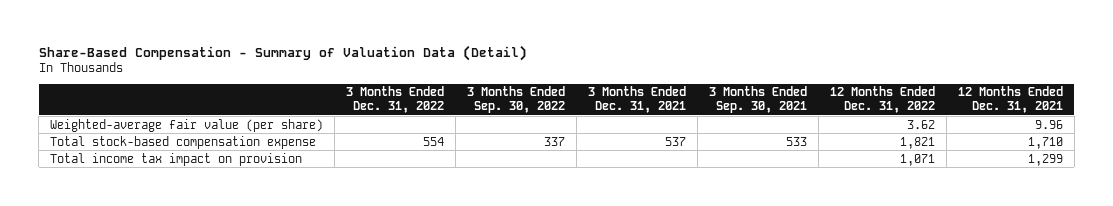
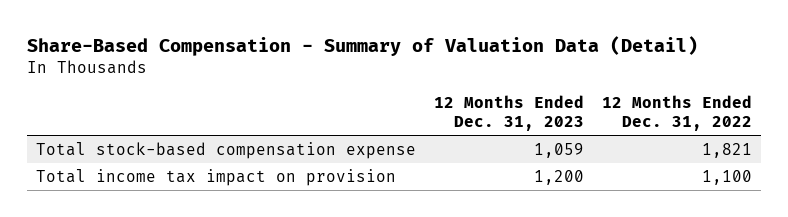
- | 3 Months Ended Dec. 31, 2022 | 3 Months Ended Sep. 30, 2022 | 3 Months Ended Dec. 31, 2021 | 3 Months Ended Sep. 30, 2021 | 12 Months Ended Dec. 31, 2022 | 12 Months Ended Dec. 31, 2021
+ | 12 Months Ended Dec. 31, 2023 | 12 Months Ended Dec. 31, 2022
- Weighted-average fair value (per share) | | | | | 3.62 | 9.96
- Total income tax impact on provision | | | | | 1,071 | 1,299
+ Total income tax impact on provision | 1,200 | 1,100

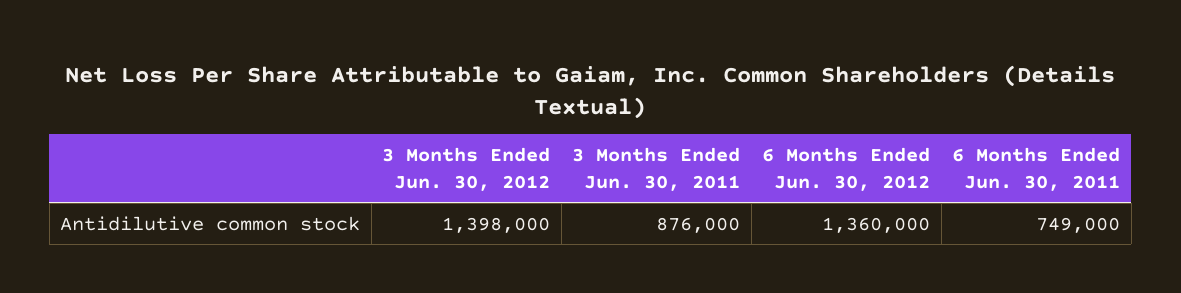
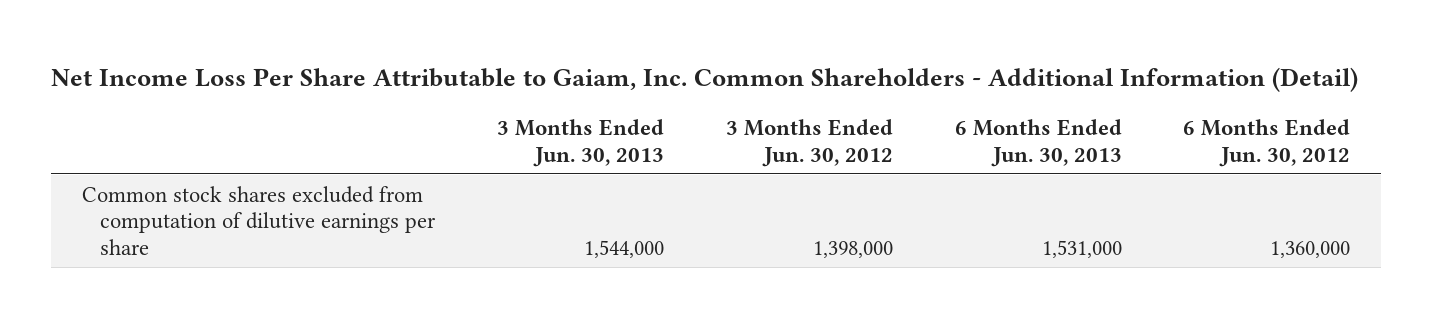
- Net Loss Per Share Attributable to Gaiam, Inc. Common Shareholders (Details Textual)
+ Net Income Loss Per Share Attributable to Gaiam, Inc. Common Shareholders - Additional Information (Detail)
- | 3 Months Ended Jun. 30, 2012 | 3 Months Ended Jun. 30, 2011 | 6 Months Ended Jun. 30, 2012 | 6 Months Ended Jun. 30, 2011
+ | 3 Months Ended Jun. 30, 2013 | 3 Months Ended Jun. 30, 2012 | 6 Months Ended Jun. 30, 2013 | 6 Months Ended Jun. 30, 2012
- Antidilutive common stock | 1,398,000 | 876,000 | 1,360,000 | 749,000
+ Common stock shares excluded from computation of dilutive earnings per share | 1,544,000 | 1,398,000 | 1,531,000 | 1,360,000

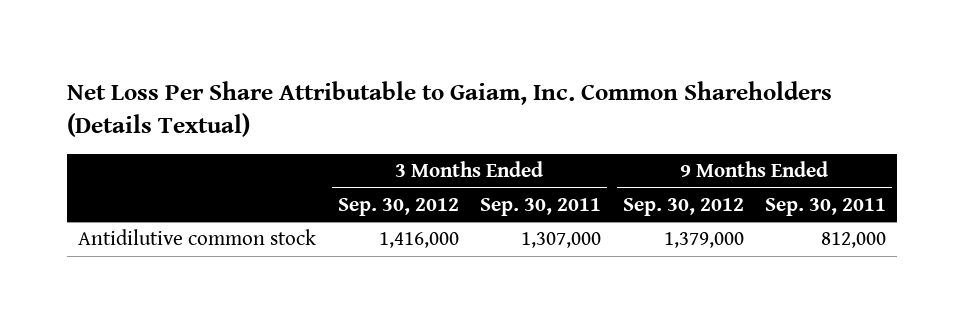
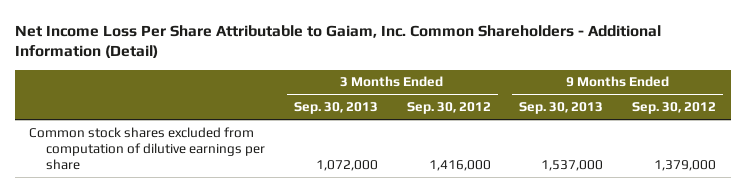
- Net Loss Per Share Attributable to Gaiam, Inc. Common Shareholders (Details Textual)
+ Net Income Loss Per Share Attributable to Gaiam, Inc. Common Shareholders - Additional Information (Detail)
- | 3 Months Ended Sep. 30, 2012 | 3 Months Ended Sep. 30, 2011 | 9 Months Ended Sep. 30, 2012 | 9 Months Ended Sep. 30, 2011
+ | 3 Months Ended Sep. 30, 2013 | 3 Months Ended Sep. 30, 2012 | 9 Months Ended Sep. 30, 2013 | 9 Months Ended Sep. 30, 2012
- Antidilutive common stock | 1,416,000 | 1,307,000 | 1,379,000 | 812,000
+ Common stock shares excluded from computation of dilutive earnings per share | 1,072,000 | 1,416,000 | 1,537,000 | 1,379,000

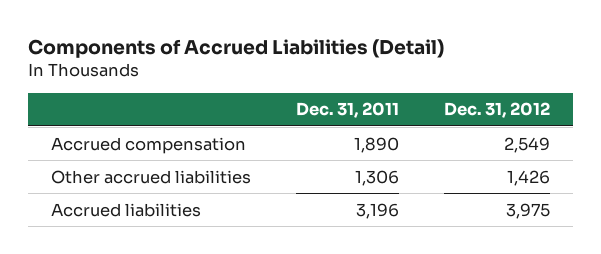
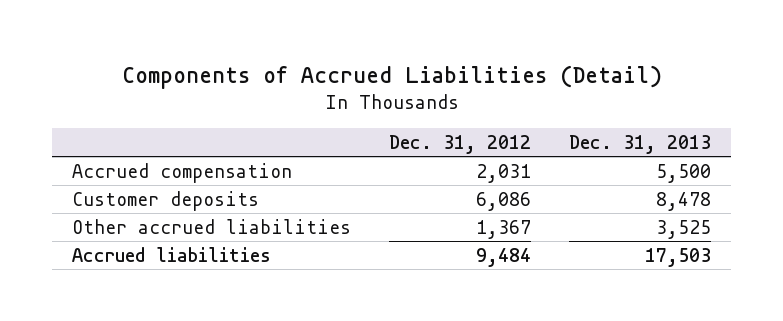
- | Dec. 31, 2011 | Dec. 31, 2012
+ | Dec. 31, 2012 | Dec. 31, 2013
- Accrued compensation | 1,890 | 2,549
- Other accrued liabilities | 1,306 | 1,426
- Accrued liabilities | 3,196 | 3,975
+ Accrued compensation | 2,031 | 5,500
+ Customer deposits | 6,086 | 8,478
+ Other accrued liabilities | 1,367 | 3,525
+ Accrued liabilities | 9,484 | 17,503

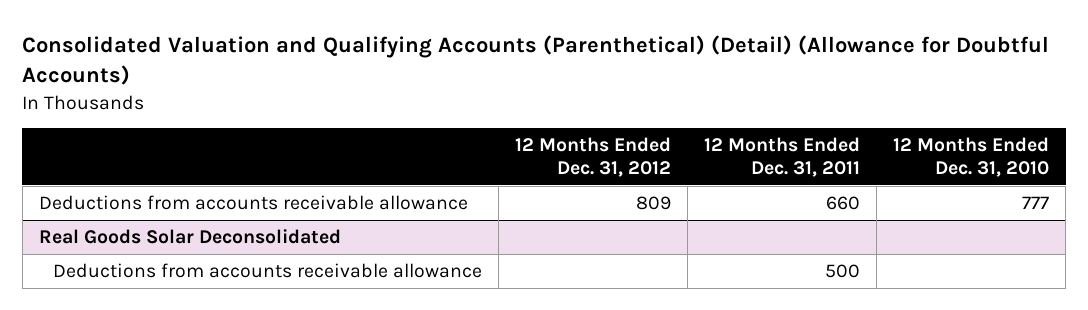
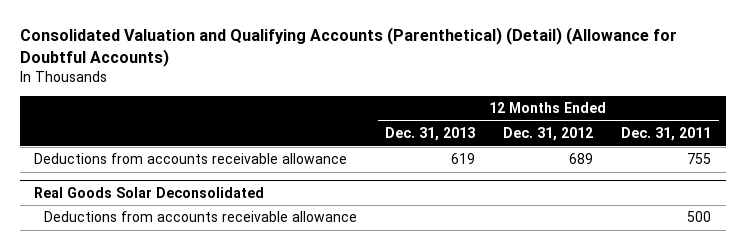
- | 12 Months Ended Dec. 31, 2012 | 12 Months Ended Dec. 31, 2011 | 12 Months Ended Dec. 31, 2010
+ | 12 Months Ended Dec. 31, 2013 | 12 Months Ended Dec. 31, 2012 | 12 Months Ended Dec. 31, 2011
- Deductions from accounts receivable allowance | 809 | 660 | 777
+ Deductions from accounts receivable allowance | 619 | 689 | 755

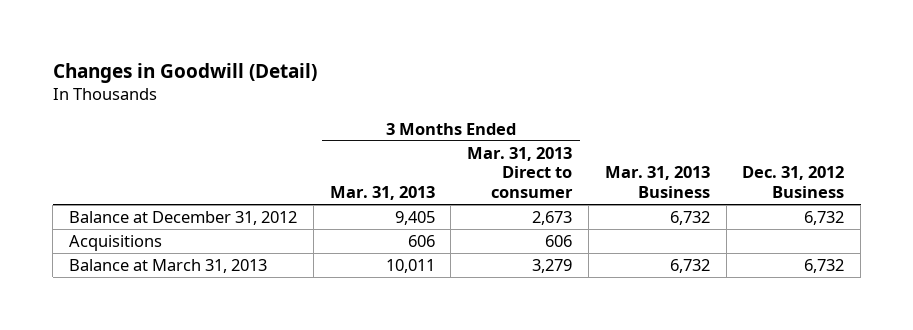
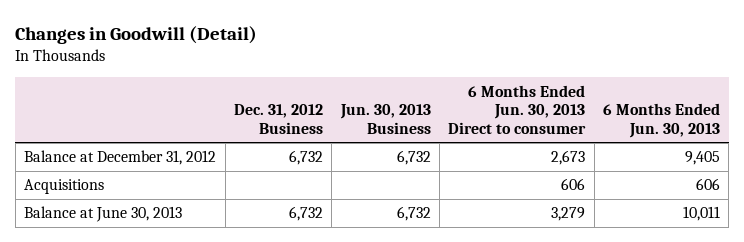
- | 3 Months Ended Mar. 31, 2013 | 3 Months Ended Mar. 31, 2013 Direct to consumer | Mar. 31, 2013 Business | Dec. 31, 2012 Business
+ | Dec. 31, 2012 Business | Jun. 30, 2013 Business | 6 Months Ended Jun. 30, 2013 Direct to consumer | 6 Months Ended Jun. 30, 2013
- Balance at March 31, 2013 | 10,011 | 3,279 | 6,732 | 6,732
+ Balance at June 30, 2013 | 6,732 | 6,732 | 3,279 | 10,011

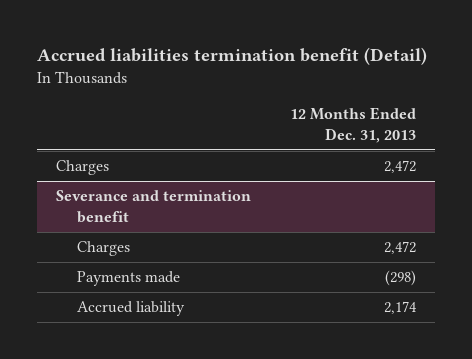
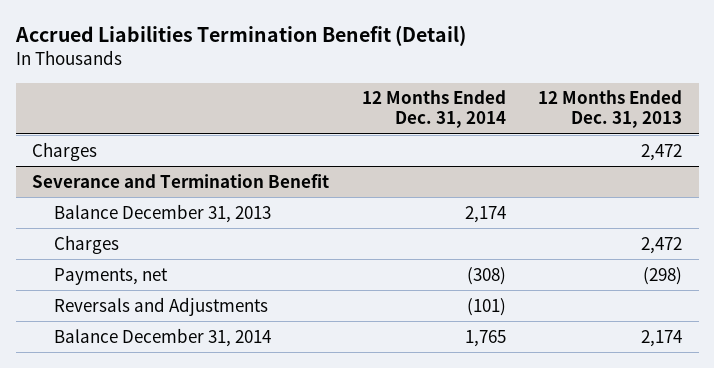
- Accrued liabilities termination benefit (Detail)
+ Accrued Liabilities Termination Benefit (Detail)
- | 12 Months Ended Dec. 31, 2013
+ | 12 Months Ended Dec. 31, 2014 | 12 Months Ended Dec. 31, 2013
- Severance and termination benefit
+ Severance and Termination Benefit
+ Balance December 31, 2013 | 2,174 |
- Payments made | (298)
- Accrued liability | 2,174
+ Payments, net | (308) | (298)
+ Reversals and Adjustments | (101) |
+ Balance December 31, 2014 | 1,765 | 2,174

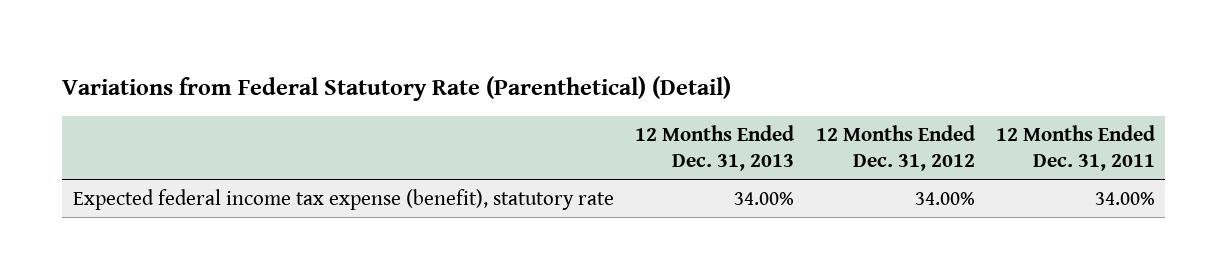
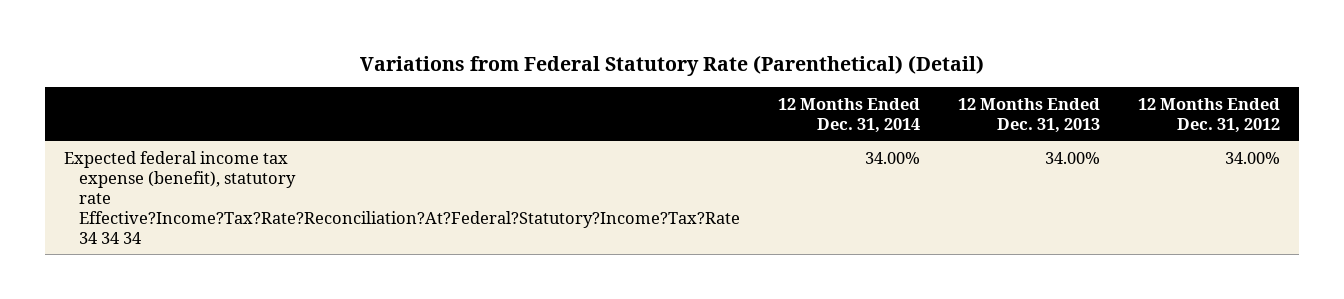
- | 12 Months Ended Dec. 31, 2013 | 12 Months Ended Dec. 31, 2012 | 12 Months Ended Dec. 31, 2011
+ | 12 Months Ended Dec. 31, 2014 | 12 Months Ended Dec. 31, 2013 | 12 Months Ended Dec. 31, 2012
- Expected federal income tax expense (benefit), statutory rate | 34.00% | 34.00% | 34.00%
+ Expected federal income tax expense (benefit), statutory rate Effective?Income?Tax?Rate?Reconciliation?At?Federal?Statutory?Income?Tax?Rate 34 34 34 | 34.00% | 34.00% | 34.00%

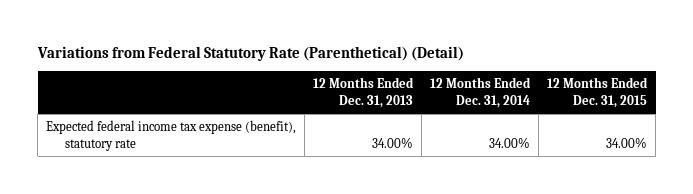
- | 12 Months Ended Dec. 31, 2014 | 12 Months Ended Dec. 31, 2013 | 12 Months Ended Dec. 31, 2012
+ | 12 Months Ended Dec. 31, 2013 | 12 Months Ended Dec. 31, 2014 | 12 Months Ended Dec. 31, 2015
- Expected federal income tax expense (benefit), statutory rate Effective?Income?Tax?Rate?Reconciliation?At?Federal?Statutory?Income?Tax?Rate 34 34 34 | 34.00% | 34.00% | 34.00%
+ Expected federal income tax expense (benefit), statutory rate | 34.00% | 34.00% | 34.00%

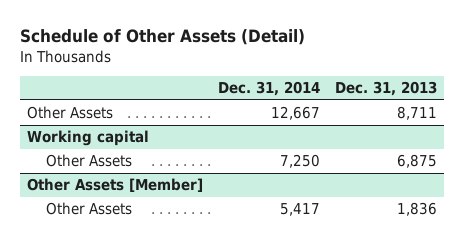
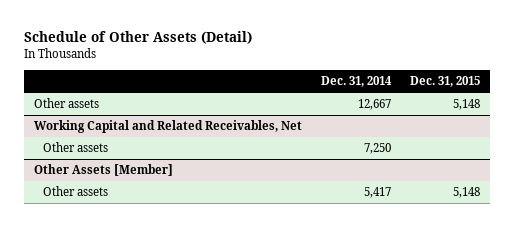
- | Dec. 31, 2014 | Dec. 31, 2013
+ | Dec. 31, 2014 | Dec. 31, 2015
- Other Assets | 12,667 | 8,711
- Working capital
- Other Assets | 7,250 | 6,875
+ Other assets | 12,667 | 5,148
+ Working Capital and Related Receivables, Net
+ Other assets | 7,250 |
@ Other Assets [Member]
- Other Assets | 5,417 | 1,836
+ Other assets | 5,417 | 5,148

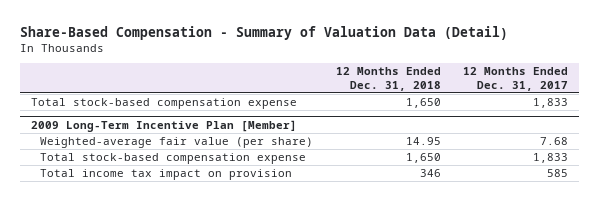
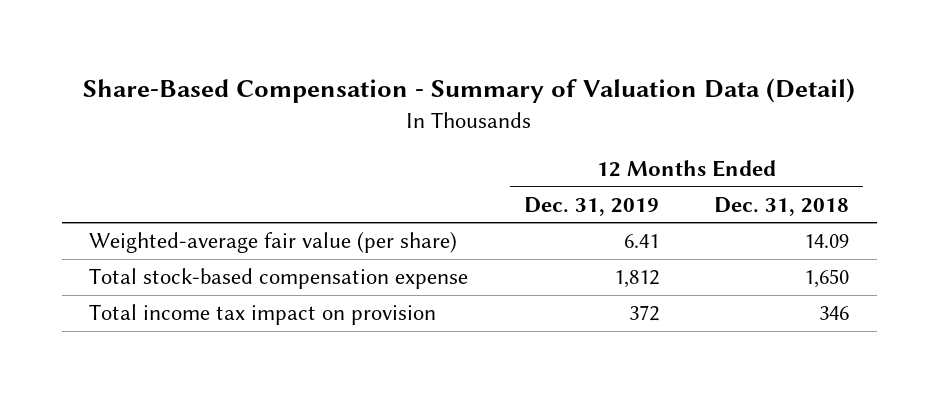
- | 12 Months Ended Dec. 31, 2018 | 12 Months Ended Dec. 31, 2017
+ | 12 Months Ended Dec. 31, 2019 | 12 Months Ended Dec. 31, 2018
- Total stock-based compensation expense | 1,650 | 1,833
- 2009 Long-Term Incentive Plan [Member]
- Weighted-average fair value (per share) | 14.95 | 7.68
+ Weighted-average fair value (per share) | 6.41 | 14.09

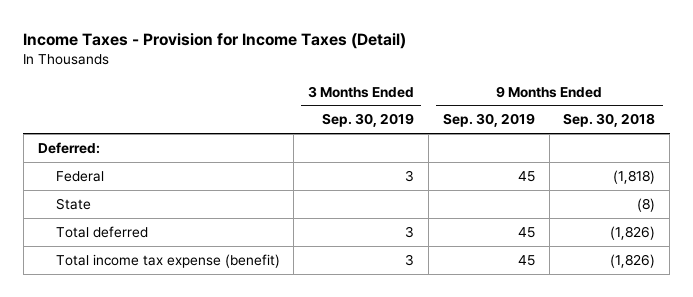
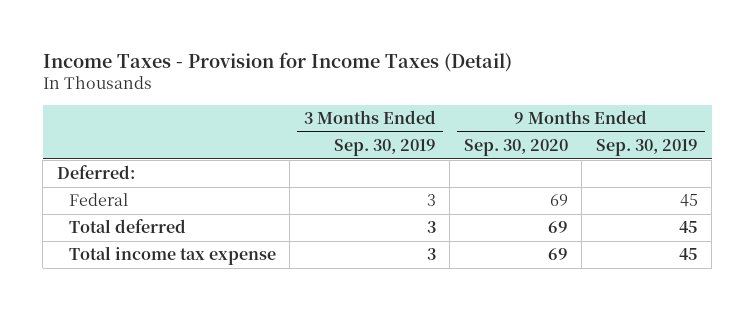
- | 3 Months Ended Sep. 30, 2019 | 9 Months Ended Sep. 30, 2019 | 9 Months Ended Sep. 30, 2018
+ | 3 Months Ended Sep. 30, 2019 | 9 Months Ended Sep. 30, 2020 | 9 Months Ended Sep. 30, 2019
- State | | | (8)
- Total income tax expense (benefit) | 3 | 45 | (1,826)
+ Total income tax expense | 3 | 69 | 45

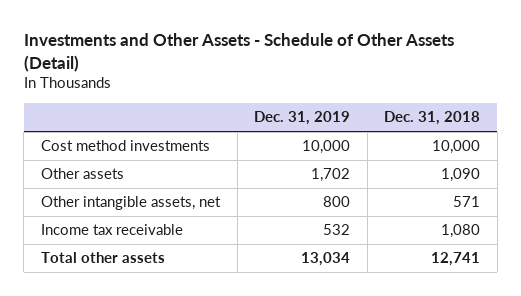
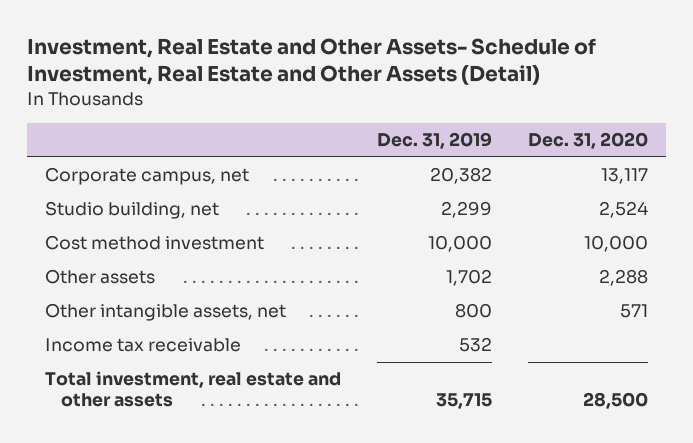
- Investments and Other Assets - Schedule of Other Assets (Detail)
+ Investment, Real Estate and Other Assets- Schedule of Investment, Real Estate and Other Assets (Detail)
- | Dec. 31, 2019 | Dec. 31, 2018
+ | Dec. 31, 2019 | Dec. 31, 2020
- Cost method investments | 10,000 | 10,000
+ Corporate campus, net | 20,382 | 13,117
+ Studio building, net | 2,299 | 2,524
+ Cost method investment | 10,000 | 10,000
- Total other assets | 13,034 | 12,741
+ Total investment, real estate and other assets | 35,715 | 28,500

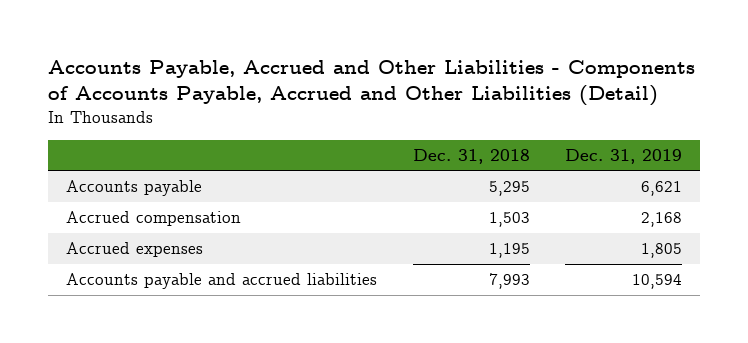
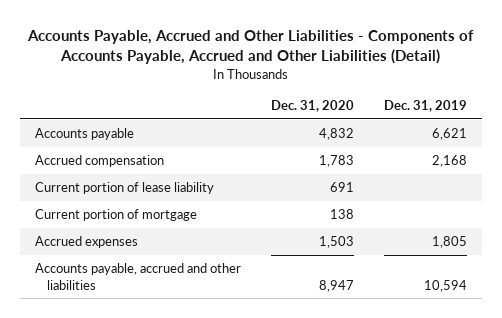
- | Dec. 31, 2018 | Dec. 31, 2019
+ | Dec. 31, 2020 | Dec. 31, 2019
+ Current portion of lease liability | 691 |
+ Current portion of mortgage | 138 |
- Accounts payable and accrued liabilities | 7,993 | 10,594
+ Accounts payable, accrued and other liabilities | 8,947 | 10,594

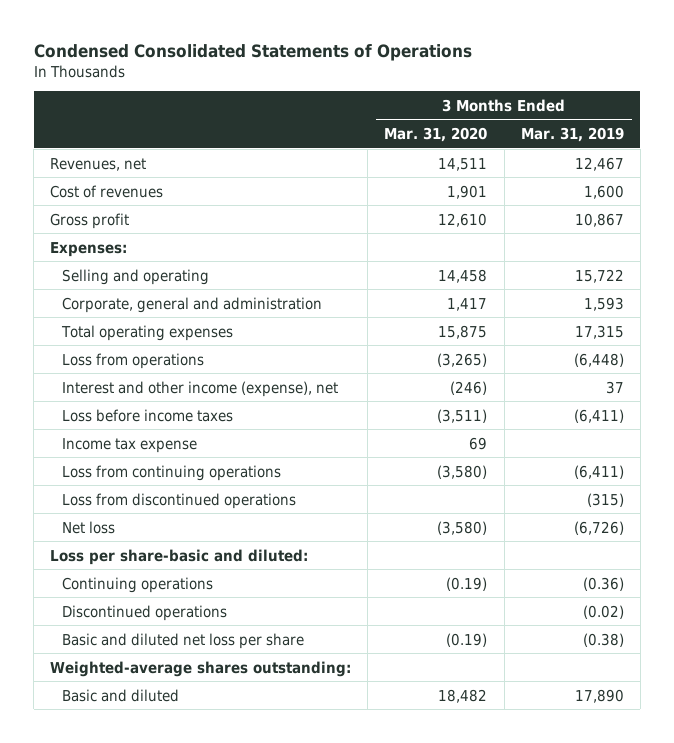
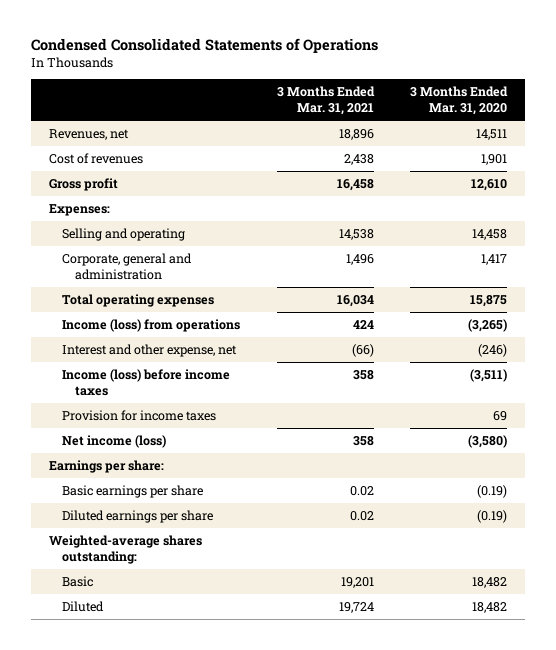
- | 3 Months Ended Mar. 31, 2020 | 3 Months Ended Mar. 31, 2019
+ | 3 Months Ended Mar. 31, 2021 | 3 Months Ended Mar. 31, 2020
- Loss from operations | (3,265) | (6,448)
- Interest and other income (expense), net | (246) | 37
- Loss before income taxes | (3,511) | (6,411)
- Income tax expense | 69 |
- Loss from continuing operations | (3,580) | (6,411)
- Loss from discontinued operations | | (315)
- Net loss | (3,580) | (6,726)
- Loss per share-basic and diluted:
- Continuing operations | (0.19) | (0.36)
- Discontinued operations | | (0.02)
- Basic and diluted net loss per share | (0.19) | (0.38)
+ Income (loss) from operations | 424 | (3,265)
+ Interest and other expense, net | (66) | (246)
+ Income (loss) before income taxes | 358 | (3,511)
+ Provision for income taxes | | 69
+ Net income (loss) | 358 | (3,580)
+ Earnings per share:
+ Basic earnings per share | 0.02 | (0.19)
+ Diluted earnings per share | 0.02 | (0.19)
- Basic and diluted | 18,482 | 17,890
+ Basic | 19,201 | 18,482
+ Diluted | 19,724 | 18,482

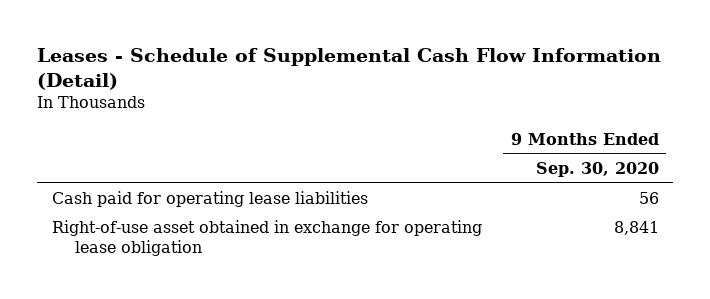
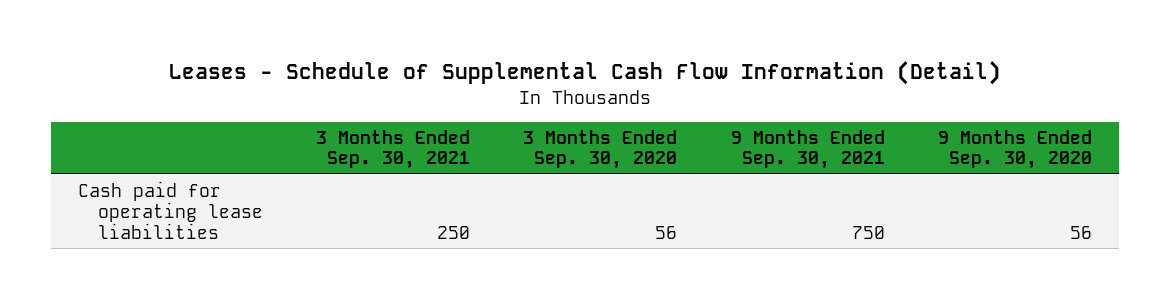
- | 9 Months Ended Sep. 30, 2020
+ | 3 Months Ended Sep. 30, 2021 | 3 Months Ended Sep. 30, 2020 | 9 Months Ended Sep. 30, 2021 | 9 Months Ended Sep. 30, 2020
- Right-of-use asset obtained in exchange for operating lease obligation | 8,841

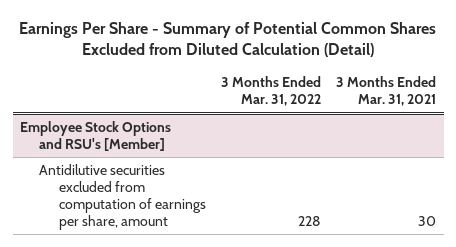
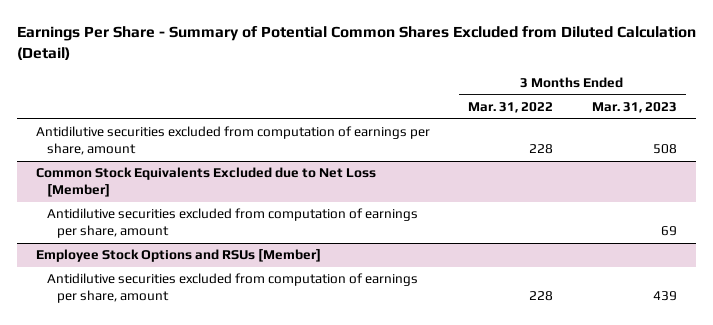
- | 3 Months Ended Mar. 31, 2022 | 3 Months Ended Mar. 31, 2021
+ | 3 Months Ended Mar. 31, 2022 | 3 Months Ended Mar. 31, 2023
- Employee Stock Options and RSU's [Member]
+ Common Stock Equivalents Excluded due to Net Loss [Member]
+ Antidilutive securities excluded from computation of earnings per share, amount | | 69
+ Employee Stock Options and RSUs [Member]
+ Antidilutive securities excluded from computation of earnings per share, amount | 228 | 439

